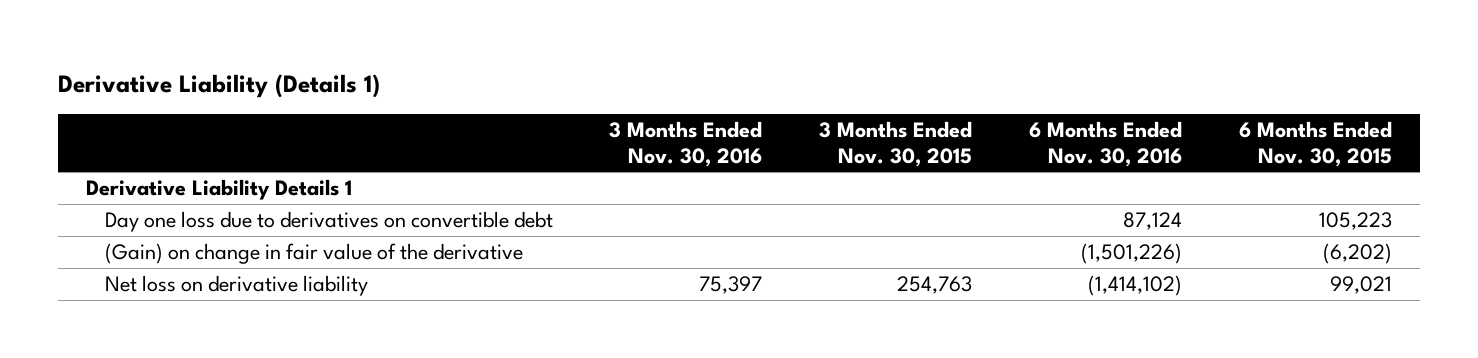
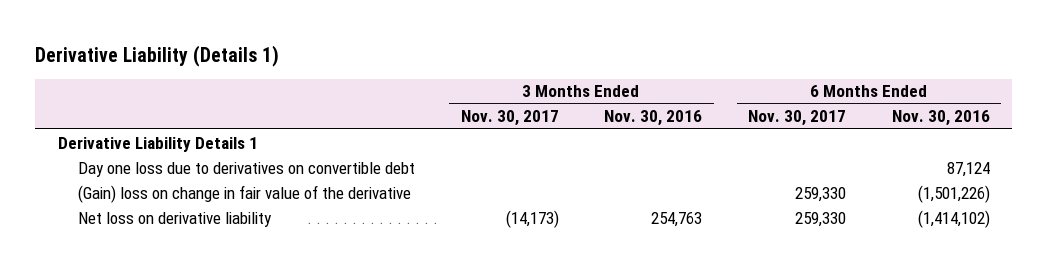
- | 3 Months Ended Nov. 30, 2016 | 3 Months Ended Nov. 30, 2015 | 6 Months Ended Nov. 30, 2016 | 6 Months Ended Nov. 30, 2015
+ | 3 Months Ended Nov. 30, 2017 | 3 Months Ended Nov. 30, 2016 | 6 Months Ended Nov. 30, 2017 | 6 Months Ended Nov. 30, 2016
- (Gain) on change in fair value of the derivative | | | (1,501,226) | (6,202)
- Net loss on derivative liability | 75,397 | 254,763 | (1,414,102) | 99,021
+ (Gain) loss on change in fair value of the derivative | | | 259,330 | (1,501,226)
+ Net loss on derivative liability | (14,173) | 254,763 | 259,330 | (1,414,102)

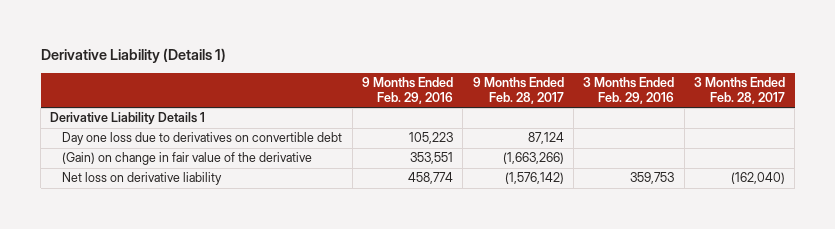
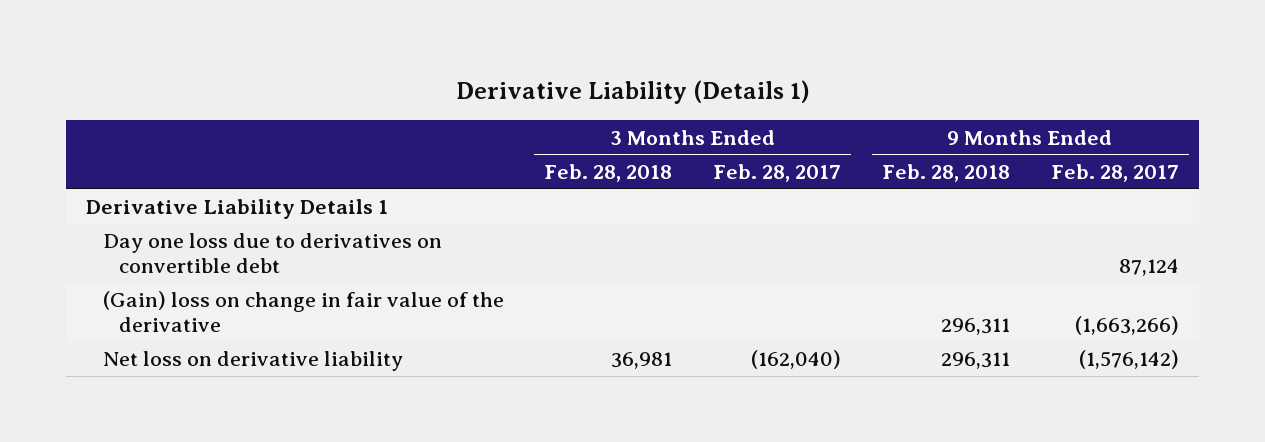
- | 9 Months Ended Feb. 29, 2016 | 9 Months Ended Feb. 28, 2017 | 3 Months Ended Feb. 29, 2016 | 3 Months Ended Feb. 28, 2017
+ | 3 Months Ended Feb. 28, 2018 | 3 Months Ended Feb. 28, 2017 | 9 Months Ended Feb. 28, 2018 | 9 Months Ended Feb. 28, 2017
- (Gain) on change in fair value of the derivative | 353,551 | (1,663,266) | |
+ (Gain) loss on change in fair value of the derivative | | | 296,311 | (1,663,266)

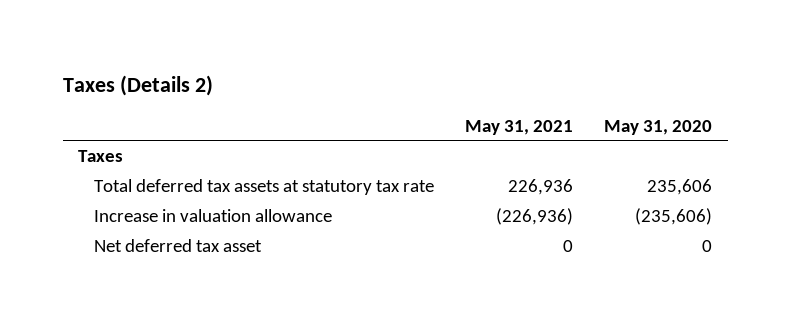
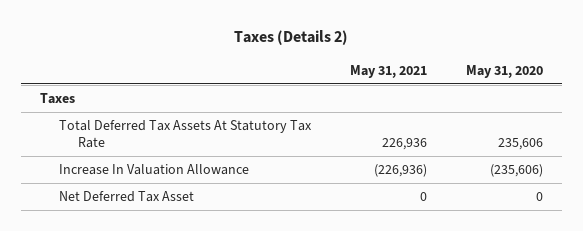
- Total deferred tax assets at statutory tax rate | 226,936 | 235,606
- Increase in valuation allowance | (226,936) | (235,606)
- Net deferred tax asset | 0 | 0
+ Total Deferred Tax Assets At Statutory Tax Rate | 226,936 | 235,606
+ Increase In Valuation Allowance | (226,936) | (235,606)
+ Net Deferred Tax Asset | 0 | 0

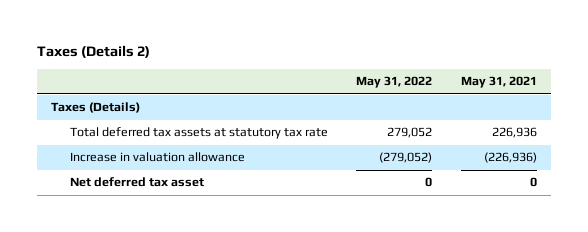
- | May 31, 2021 | May 31, 2020
+ | May 31, 2022 | May 31, 2021
- Taxes
- Total Deferred Tax Assets At Statutory Tax Rate | 226,936 | 235,606
- Increase In Valuation Allowance | (226,936) | (235,606)
- Net Deferred Tax Asset | 0 | 0
+ Taxes (Details)
+ Total deferred tax assets at statutory tax rate | 279,052 | 226,936
+ Increase in valuation allowance | (279,052) | (226,936)
+ Net deferred tax asset | 0 | 0

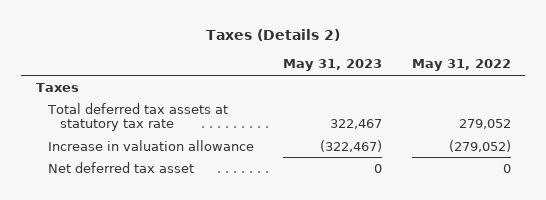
- | May 31, 2022 | May 31, 2021
+ | May 31, 2023 | May 31, 2022
- Taxes (Details)
+ Taxes

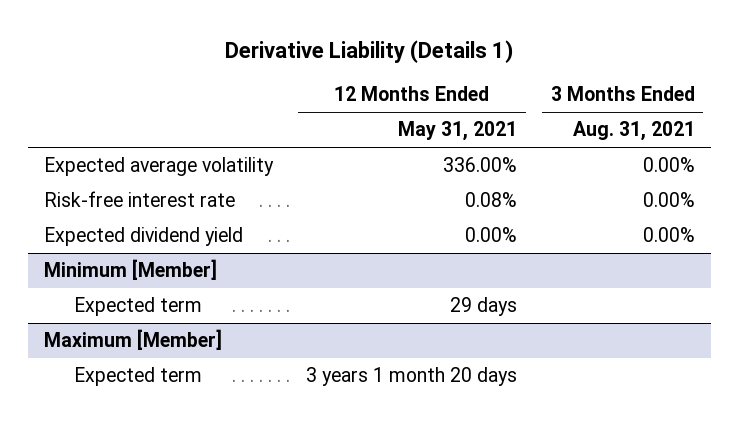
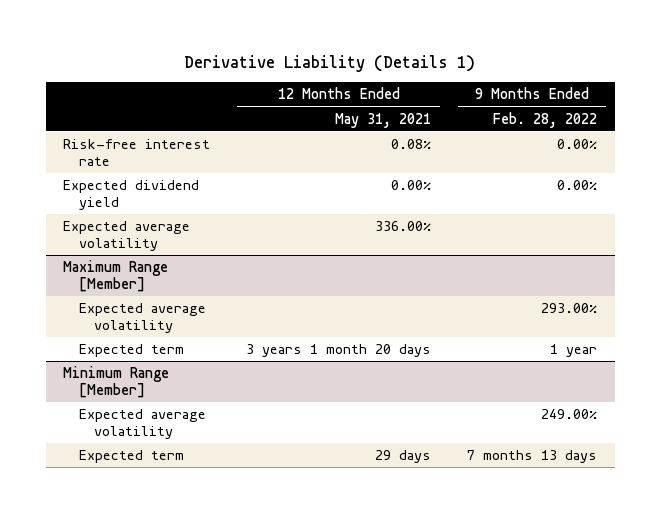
- | 12 Months Ended May 31, 2021 | 3 Months Ended Aug. 31, 2021
+ | 12 Months Ended May 31, 2021 | 9 Months Ended Feb. 28, 2022
- Minimum [Member]
- Expected term | 29 days |
- Maximum [Member]
moved down: Expected average volatility | 336.00% |
+ Maximum Range [Member]
+ Expected average volatility | | 293.00%
+ Minimum Range [Member]
+ Expected average volatility | | 249.00%
+ Expected term | 29 days | 7 months 13 days

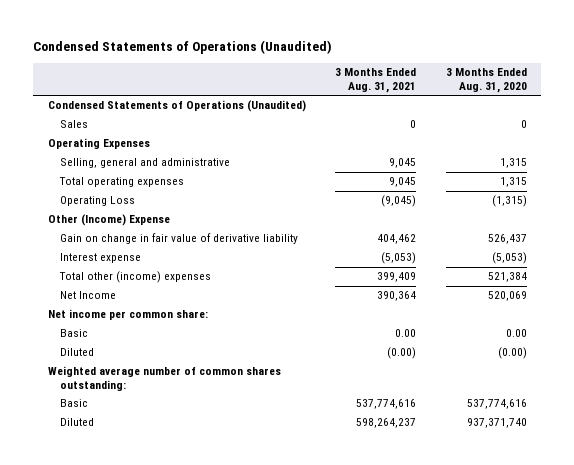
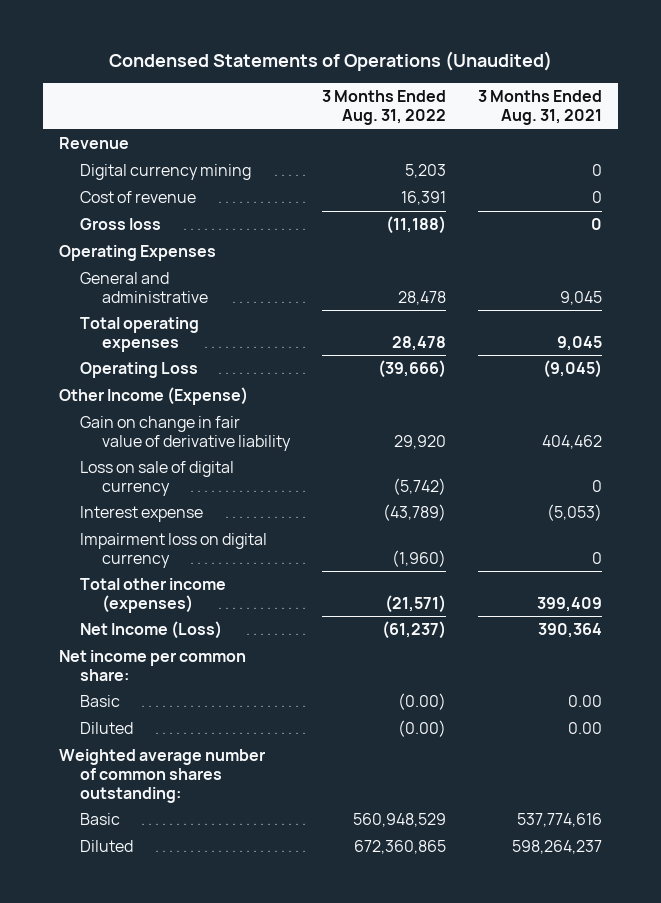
- | 3 Months Ended Aug. 31, 2021 | 3 Months Ended Aug. 31, 2020
+ | 3 Months Ended Aug. 31, 2022 | 3 Months Ended Aug. 31, 2021
- Condensed Statements of Operations (Unaudited)
- Sales | 0 | 0
+ Revenue
+ Digital currency mining | 5,203 | 0
+ Cost of revenue | 16,391 | 0
+ Gross loss | (11,188) | 0
- Selling, general and administrative | 9,045 | 1,315
+ General and administrative | 28,478 | 9,045
- Other (Income) Expense
+ Other Income (Expense)
+ Loss on sale of digital currency | (5,742) | 0
- Total other (income) expenses | 399,409 | 521,384
- Net Income | 390,364 | 520,069
+ Impairment loss on digital currency | (1,960) | 0
+ Total other income (expenses) | (21,571) | 399,409
+ Net Income (Loss) | (61,237) | 390,364
- Diluted | (0.00) | (0.00)
+ Diluted | (0.00) | 0.00

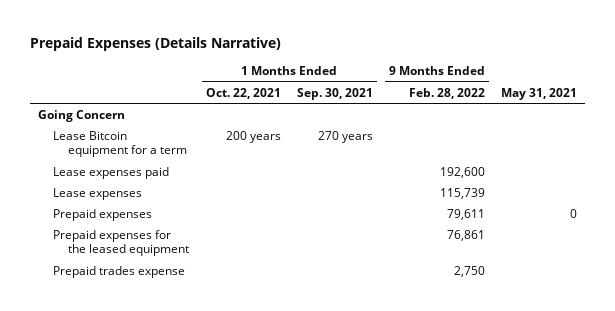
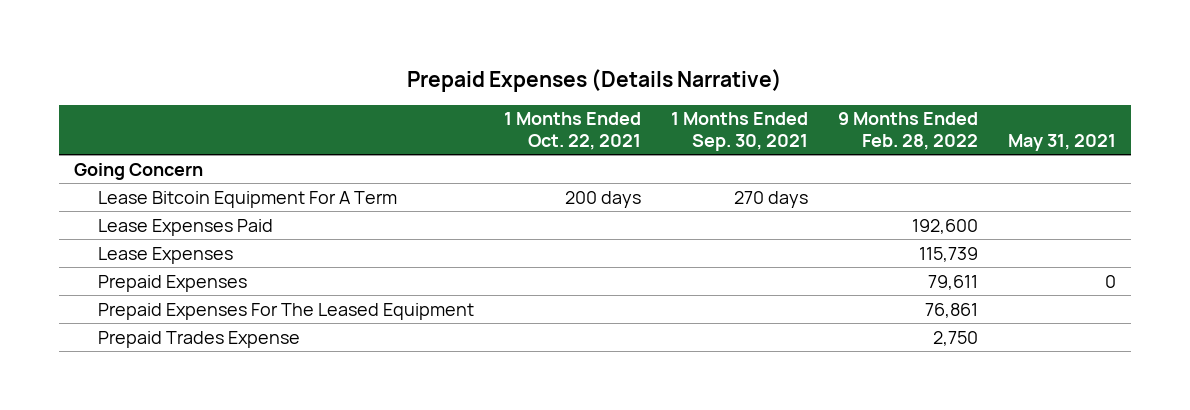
- Lease Bitcoin equipment for a term | 200 years | 270 years | |
- Lease expenses paid | | | 192,600 |
- Lease expenses | | | 115,739 |
- Prepaid expenses | | | 79,611 | 0
- Prepaid expenses for the leased equipment | | | 76,861 |
- Prepaid trades expense | | | 2,750 |
+ Lease Bitcoin Equipment For A Term | 200 days | 270 days | |
+ Lease Expenses Paid | | | 192,600 |
+ Lease Expenses | | | 115,739 |
+ Prepaid Expenses | | | 79,611 | 0
+ Prepaid Expenses For The Leased Equipment | | | 76,861 |
+ Prepaid Trades Expense | | | 2,750 |

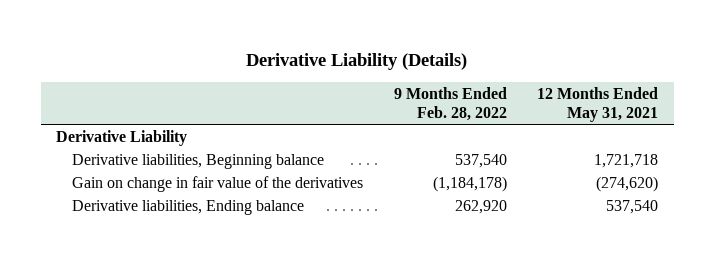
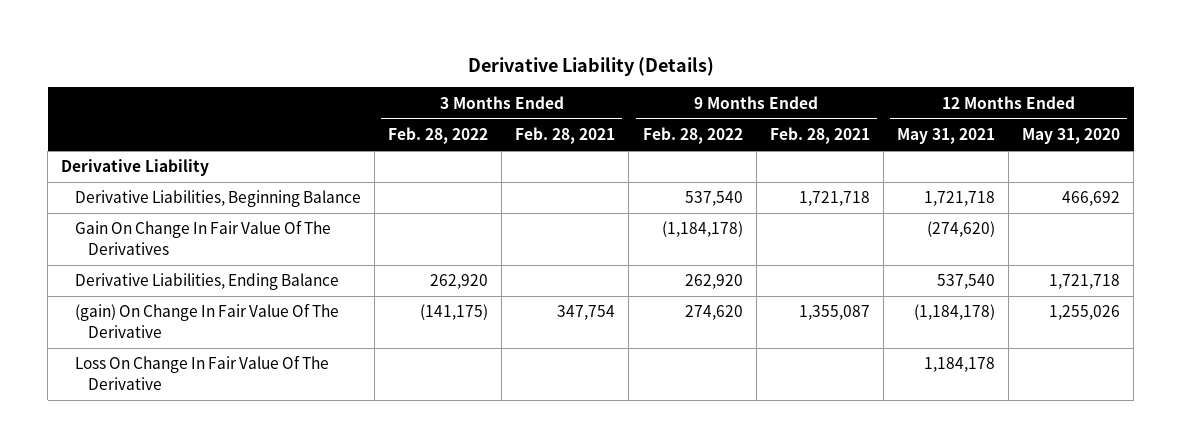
- | 9 Months Ended Feb. 28, 2022 | 12 Months Ended May 31, 2021
+ | 3 Months Ended Feb. 28, 2022 | 3 Months Ended Feb. 28, 2021 | 9 Months Ended Feb. 28, 2022 | 9 Months Ended Feb. 28, 2021 | 12 Months Ended May 31, 2021 | 12 Months Ended May 31, 2020
- Derivative liabilities, Beginning balance | 537,540 | 1,721,718
- Gain on change in fair value of the derivatives | (1,184,178) | (274,620)
- Derivative liabilities, Ending balance | 262,920 | 537,540
+ Derivative Liabilities, Beginning Balance | | | 537,540 | 1,721,718 | 1,721,718 | 466,692
+ Gain On Change In Fair Value Of The Derivatives | | | (1,184,178) | | (274,620) |
+ Derivative Liabilities, Ending Balance | 262,920 | | 262,920 | | 537,540 | 1,721,718
+ (gain) On Change In Fair Value Of The Derivative | (141,175) | 347,754 | 274,620 | 1,355,087 | (1,184,178) | 1,255,026
+ Loss On Change In Fair Value Of The Derivative | | | | | 1,184,178 |

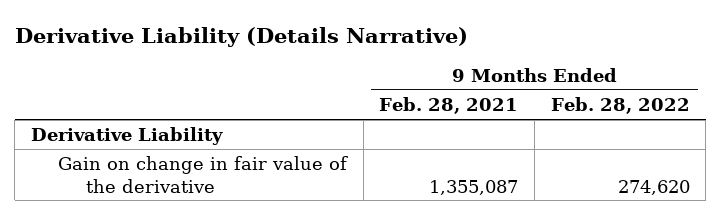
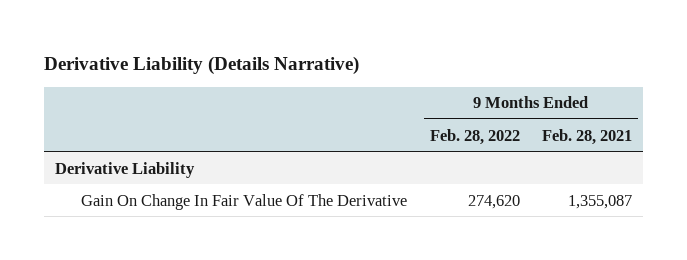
- | 9 Months Ended Feb. 28, 2021 | 9 Months Ended Feb. 28, 2022
+ | 9 Months Ended Feb. 28, 2022 | 9 Months Ended Feb. 28, 2021
- Gain on change in fair value of the derivative | 1,355,087 | 274,620
+ Gain On Change In Fair Value Of The Derivative | 274,620 | 1,355,087

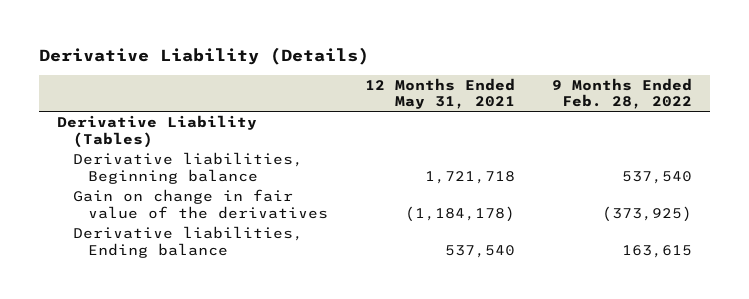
- Derivative Liability (Details Narrative)
+ Derivative Liability (Details)
- | 9 Months Ended Feb. 28, 2022 | 9 Months Ended Feb. 28, 2021
+ | 12 Months Ended May 31, 2021 | 9 Months Ended Feb. 28, 2022
- Derivative Liability
- Gain On Change In Fair Value Of The Derivative | 274,620 | 1,355,087
+ Derivative Liability (Tables)
+ Derivative liabilities, Beginning balance | 1,721,718 | 537,540
+ Gain on change in fair value of the derivatives | (1,184,178) | (373,925)
+ Derivative liabilities, Ending balance | 537,540 | 163,615

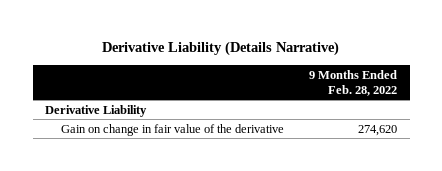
- Derivative Liability (Details)
+ Derivative Liability (Details Narrative)
- | 12 Months Ended May 31, 2021 | 9 Months Ended Feb. 28, 2022
+ | 9 Months Ended Feb. 28, 2022
- Derivative Liability (Tables)
- Derivative liabilities, Beginning balance | 1,721,718 | 537,540
- Gain on change in fair value of the derivatives | (1,184,178) | (373,925)
- Derivative liabilities, Ending balance | 537,540 | 163,615
+ Derivative Liability
+ Gain on change in fair value of the derivative | 274,620

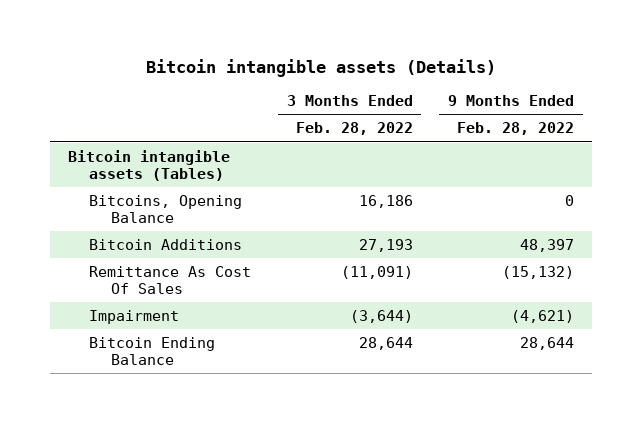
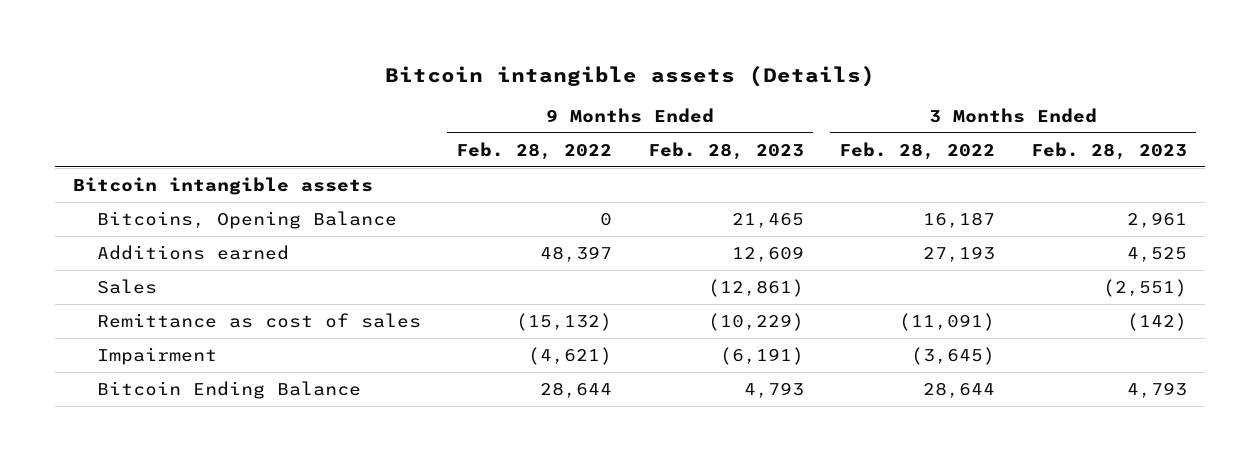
- | 3 Months Ended Feb. 28, 2022 | 9 Months Ended Feb. 28, 2022
+ | 9 Months Ended Feb. 28, 2022 | 9 Months Ended Feb. 28, 2023 | 3 Months Ended Feb. 28, 2022 | 3 Months Ended Feb. 28, 2023
- Bitcoin intangible assets (Tables)
- Bitcoins, Opening Balance | 16,186 | 0
- Bitcoin Additions | 27,193 | 48,397
- Remittance As Cost Of Sales | (11,091) | (15,132)
- Impairment | (3,644) | (4,621)
+ Bitcoin intangible assets
+ Bitcoins, Opening Balance | 0 | 21,465 | 16,187 | 2,961
+ Additions earned | 48,397 | 12,609 | 27,193 | 4,525
+ Sales | | (12,861) | | (2,551)
+ Remittance as cost of sales | (15,132) | (10,229) | (11,091) | (142)
+ Impairment | (4,621) | (6,191) | (3,645) |

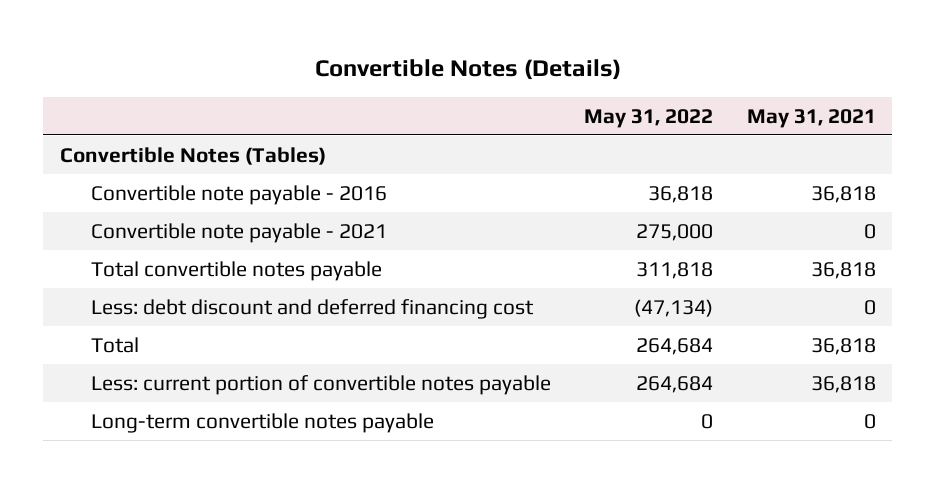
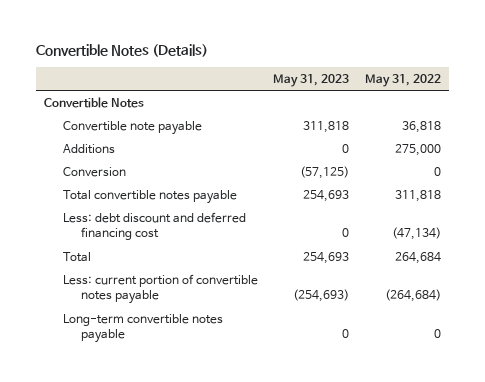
- | May 31, 2022 | May 31, 2021
+ | May 31, 2023 | May 31, 2022
- Convertible Notes (Tables)
- Convertible note payable - 2016 | 36,818 | 36,818
- Convertible note payable - 2021 | 275,000 | 0
+ Convertible Notes
+ Convertible note payable | 311,818 | 36,818
+ Additions | 0 | 275,000
+ Conversion | (57,125) | 0
- Less: current portion of convertible notes payable | 264,684 | 36,818
+ Less: current portion of convertible notes payable | (254,693) | (264,684)

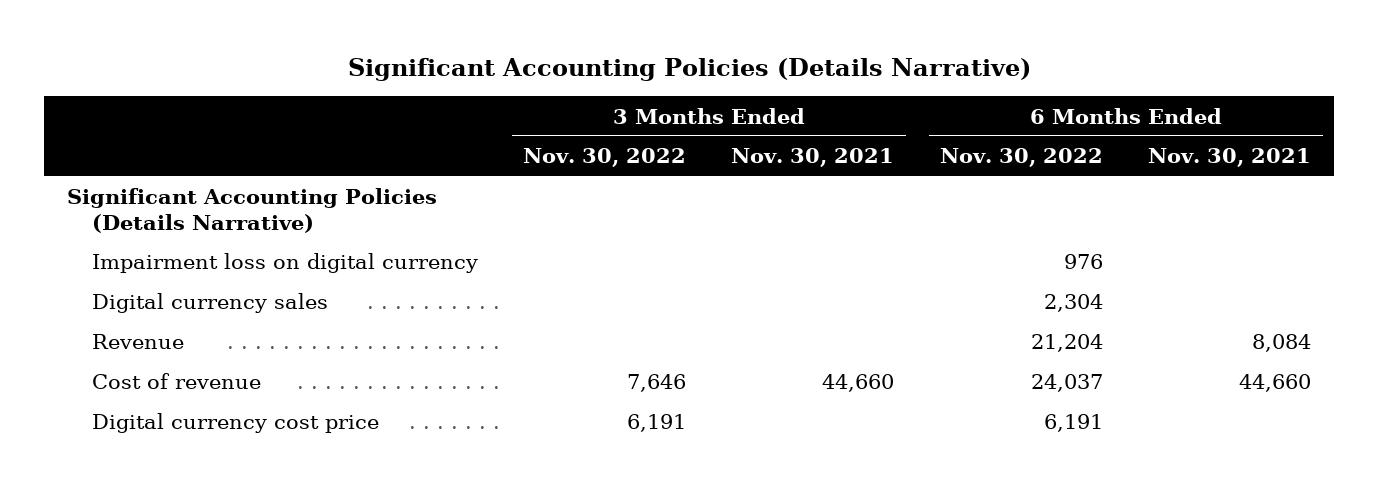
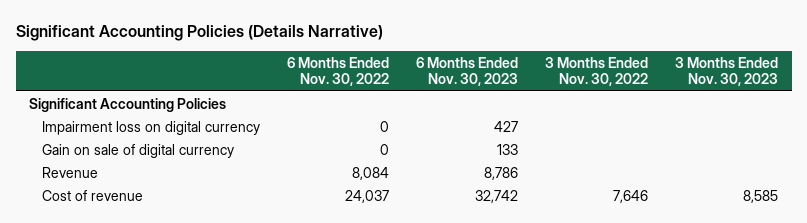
- | 3 Months Ended Nov. 30, 2022 | 3 Months Ended Nov. 30, 2021 | 6 Months Ended Nov. 30, 2022 | 6 Months Ended Nov. 30, 2021
+ | 6 Months Ended Nov. 30, 2022 | 6 Months Ended Nov. 30, 2023 | 3 Months Ended Nov. 30, 2022 | 3 Months Ended Nov. 30, 2023
- Significant Accounting Policies (Details Narrative)
- Impairment loss on digital currency | | | 976 |
- Digital currency sales | | | 2,304 |
- Revenue | | | 21,204 | 8,084
+ Significant Accounting Policies
+ Impairment loss on digital currency | 0 | 427 | |
+ Gain on sale of digital currency | 0 | 133 | |
+ Revenue | 8,084 | 8,786 | |
- Digital currency cost price | 6,191 | | 6,191 |

